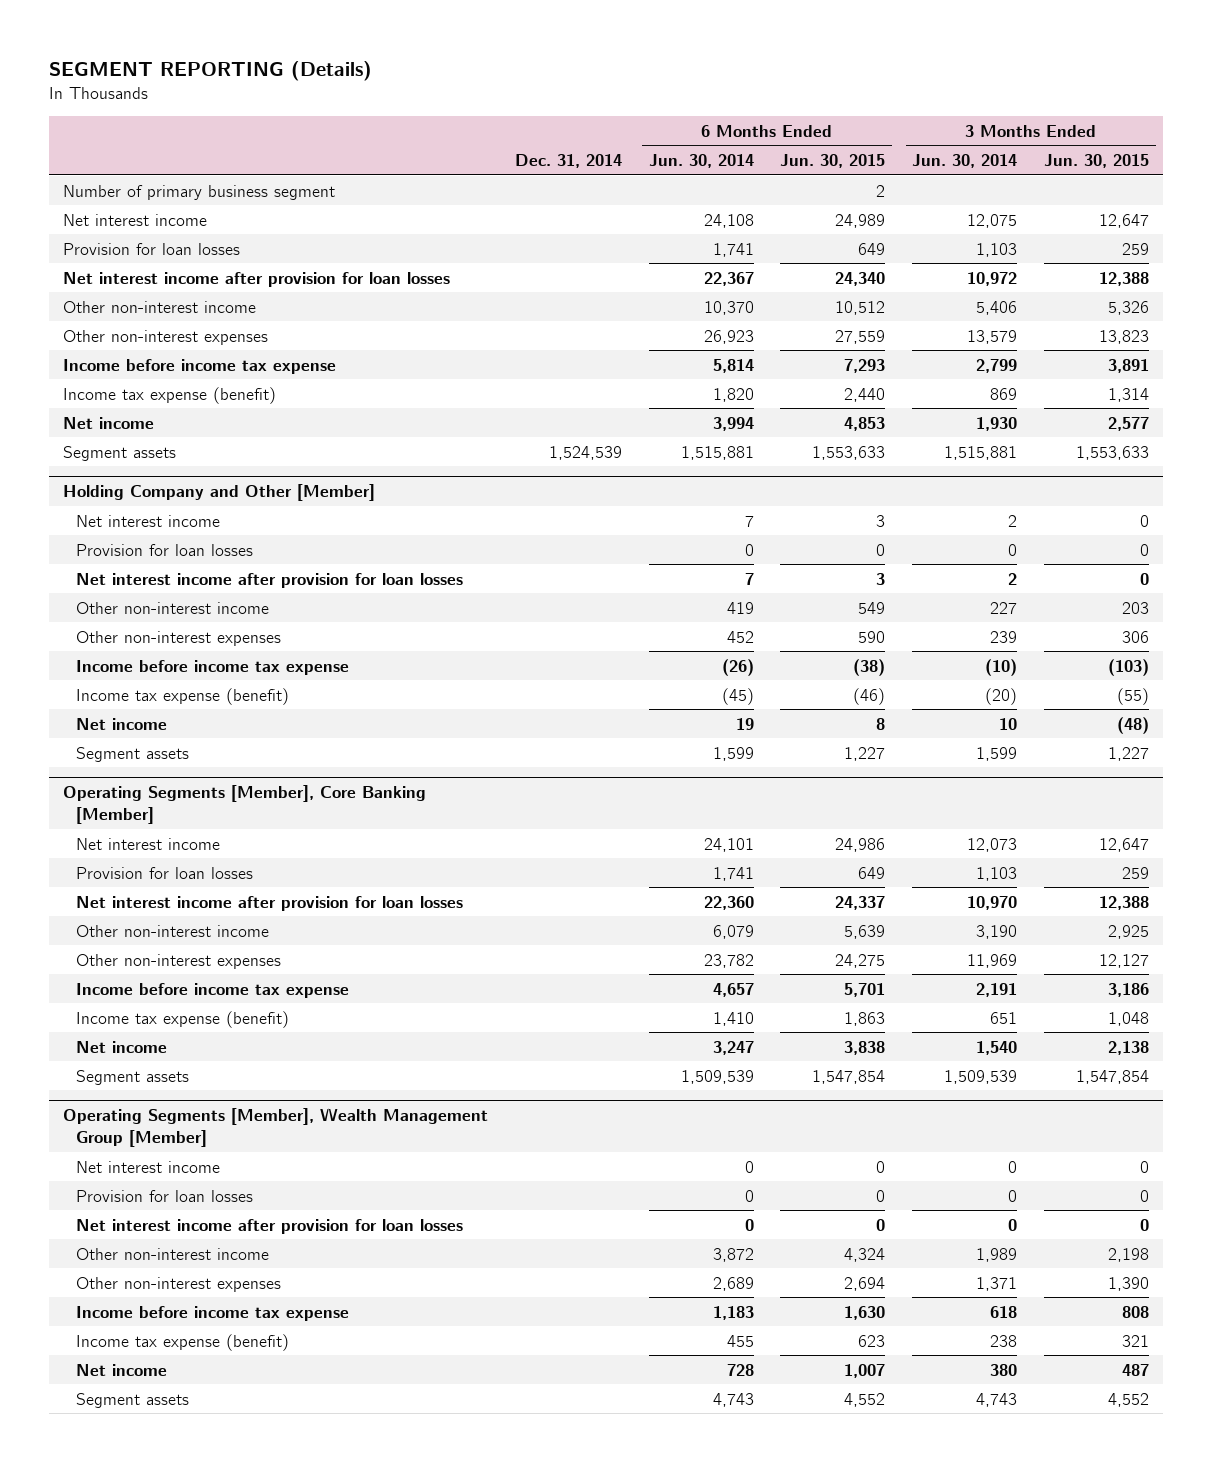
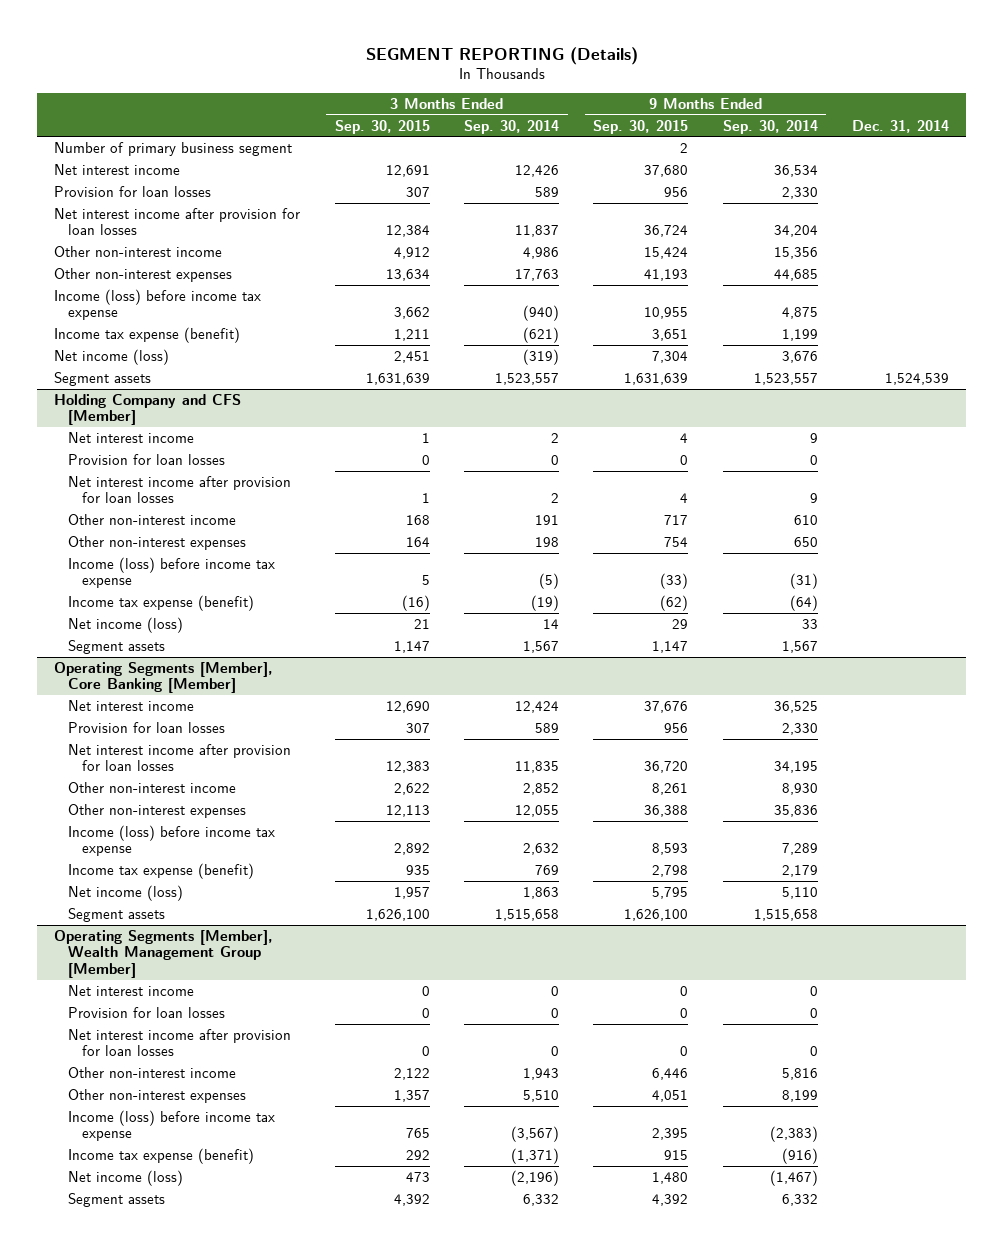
- | Dec. 31, 2014 | 6 Months Ended Jun. 30, 2014 | 6 Months Ended Jun. 30, 2015 | 3 Months Ended Jun. 30, 2014 | 3 Months Ended Jun. 30, 2015
+ | 3 Months Ended Sep. 30, 2015 | 3 Months Ended Sep. 30, 2014 | 9 Months Ended Sep. 30, 2015 | 9 Months Ended Sep. 30, 2014 | Dec. 31, 2014
- Income before income tax expense | | 5,814 | 7,293 | 2,799 | 3,891
+ Income (loss) before income tax expense | 3,662 | (940) | 10,955 | 4,875 |
- Net income | | 3,994 | 4,853 | 1,930 | 2,577
+ Net income (loss) | 2,451 | (319) | 7,304 | 3,676 |
- Holding Company and Other [Member]
+ Holding Company and CFS [Member]
- Income before income tax expense | | (26) | (38) | (10) | (103)
+ Income (loss) before income tax expense | 5 | (5) | (33) | (31) |
- Net income | | 19 | 8 | 10 | (48)
+ Net income (loss) | 21 | 14 | 29 | 33 |
@ Operating Segments [Member], Core Banking [Member]
- Income before income tax expense | | 4,657 | 5,701 | 2,191 | 3,186
+ Income (loss) before income tax expense | 2,892 | 2,632 | 8,593 | 7,289 |
- Net income | | 3,247 | 3,838 | 1,540 | 2,138
+ Net income (loss) | 1,957 | 1,863 | 5,795 | 5,110 |
@ Operating Segments [Member], Wealth Management Group [Member]
- Income before income tax expense | | 1,183 | 1,630 | 618 | 808
+ Income (loss) before income tax expense | 765 | (3,567) | 2,395 | (2,383) |
- Net income | | 728 | 1,007 | 380 | 487
+ Net income (loss) | 473 | (2,196) | 1,480 | (1,467) |

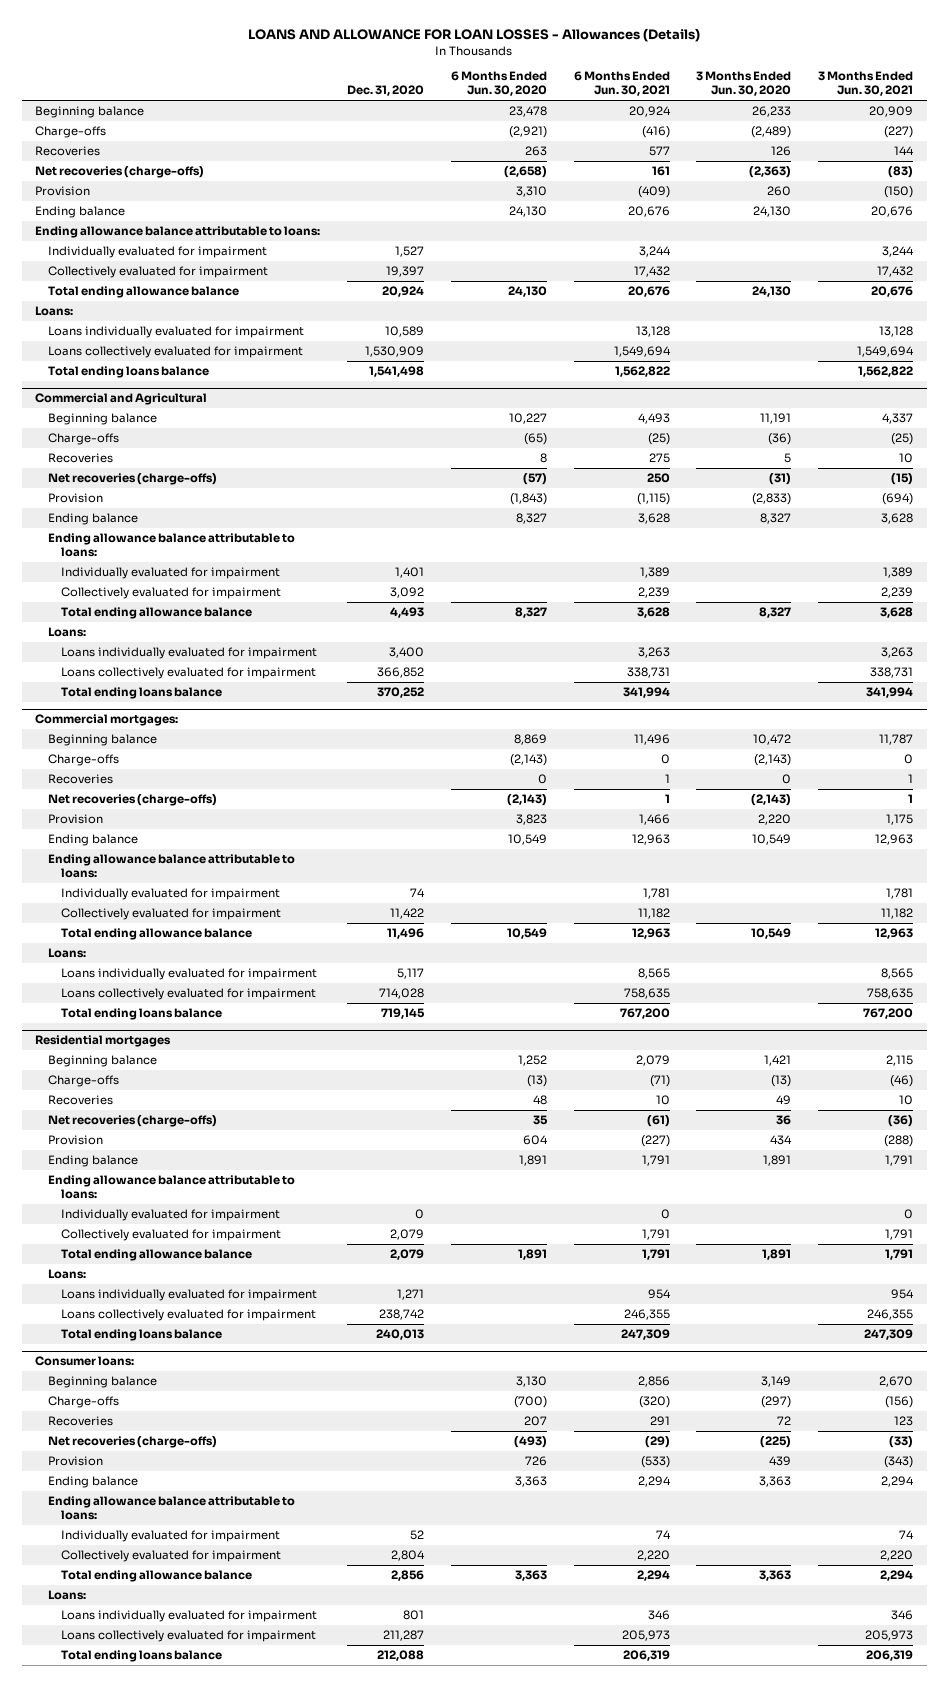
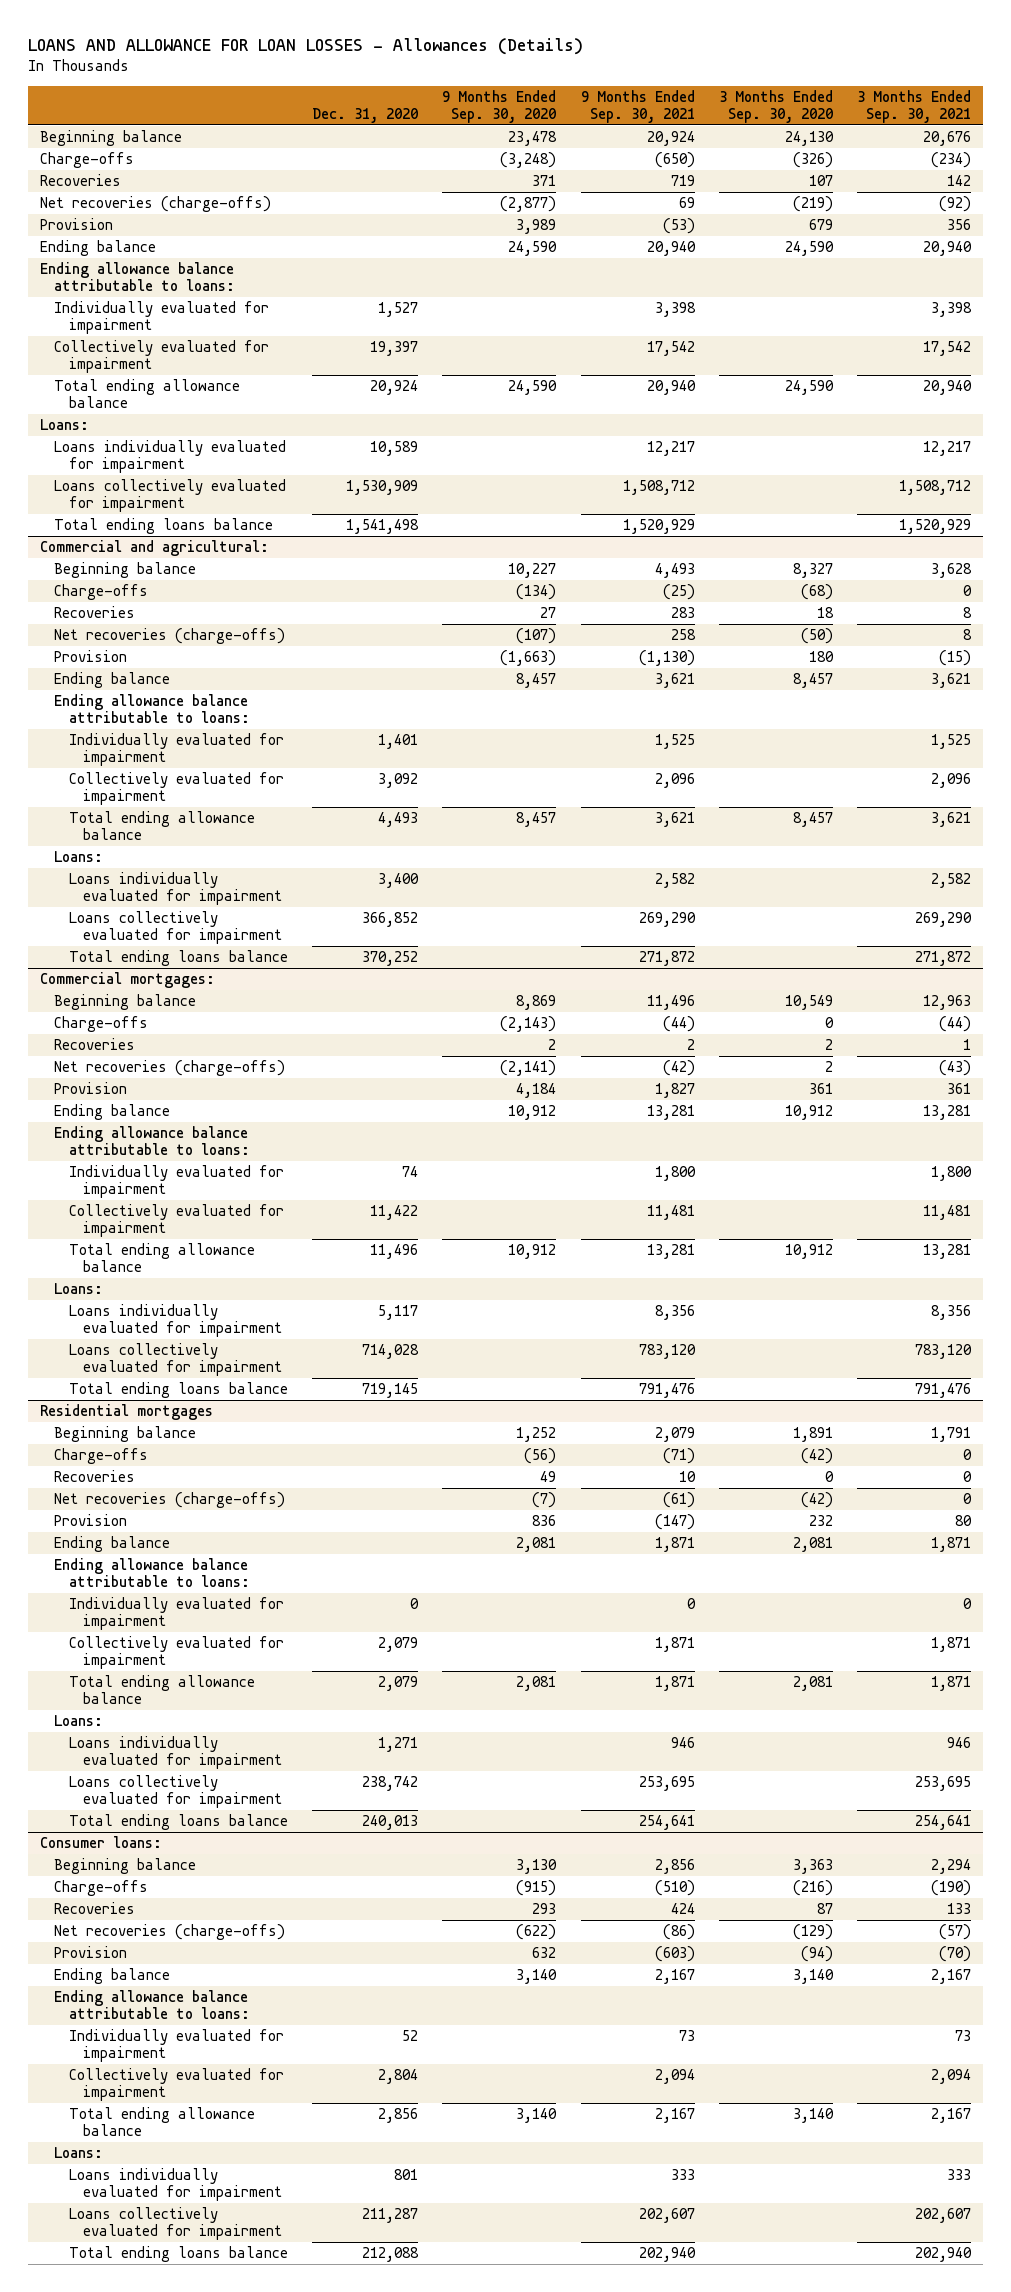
- | Dec. 31, 2020 | 6 Months Ended Jun. 30, 2020 | 6 Months Ended Jun. 30, 2021 | 3 Months Ended Jun. 30, 2020 | 3 Months Ended Jun. 30, 2021
+ | Dec. 31, 2020 | 9 Months Ended Sep. 30, 2020 | 9 Months Ended Sep. 30, 2021 | 3 Months Ended Sep. 30, 2020 | 3 Months Ended Sep. 30, 2021
- Commercial and Agricultural
+ Commercial and agricultural:

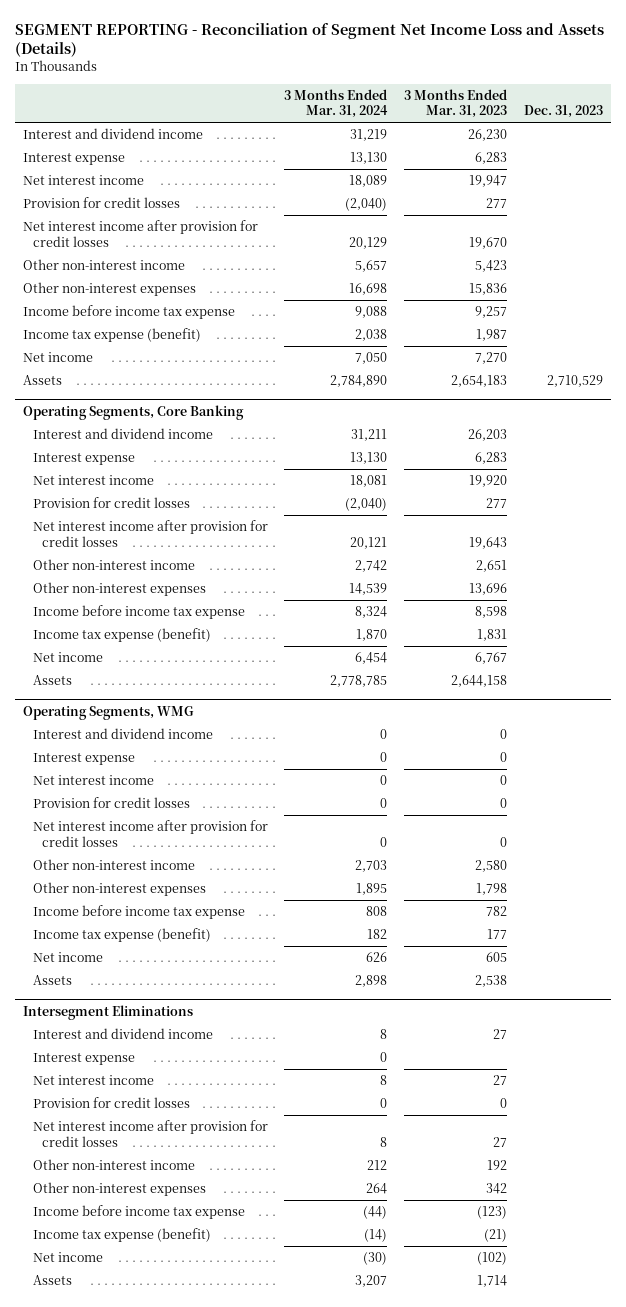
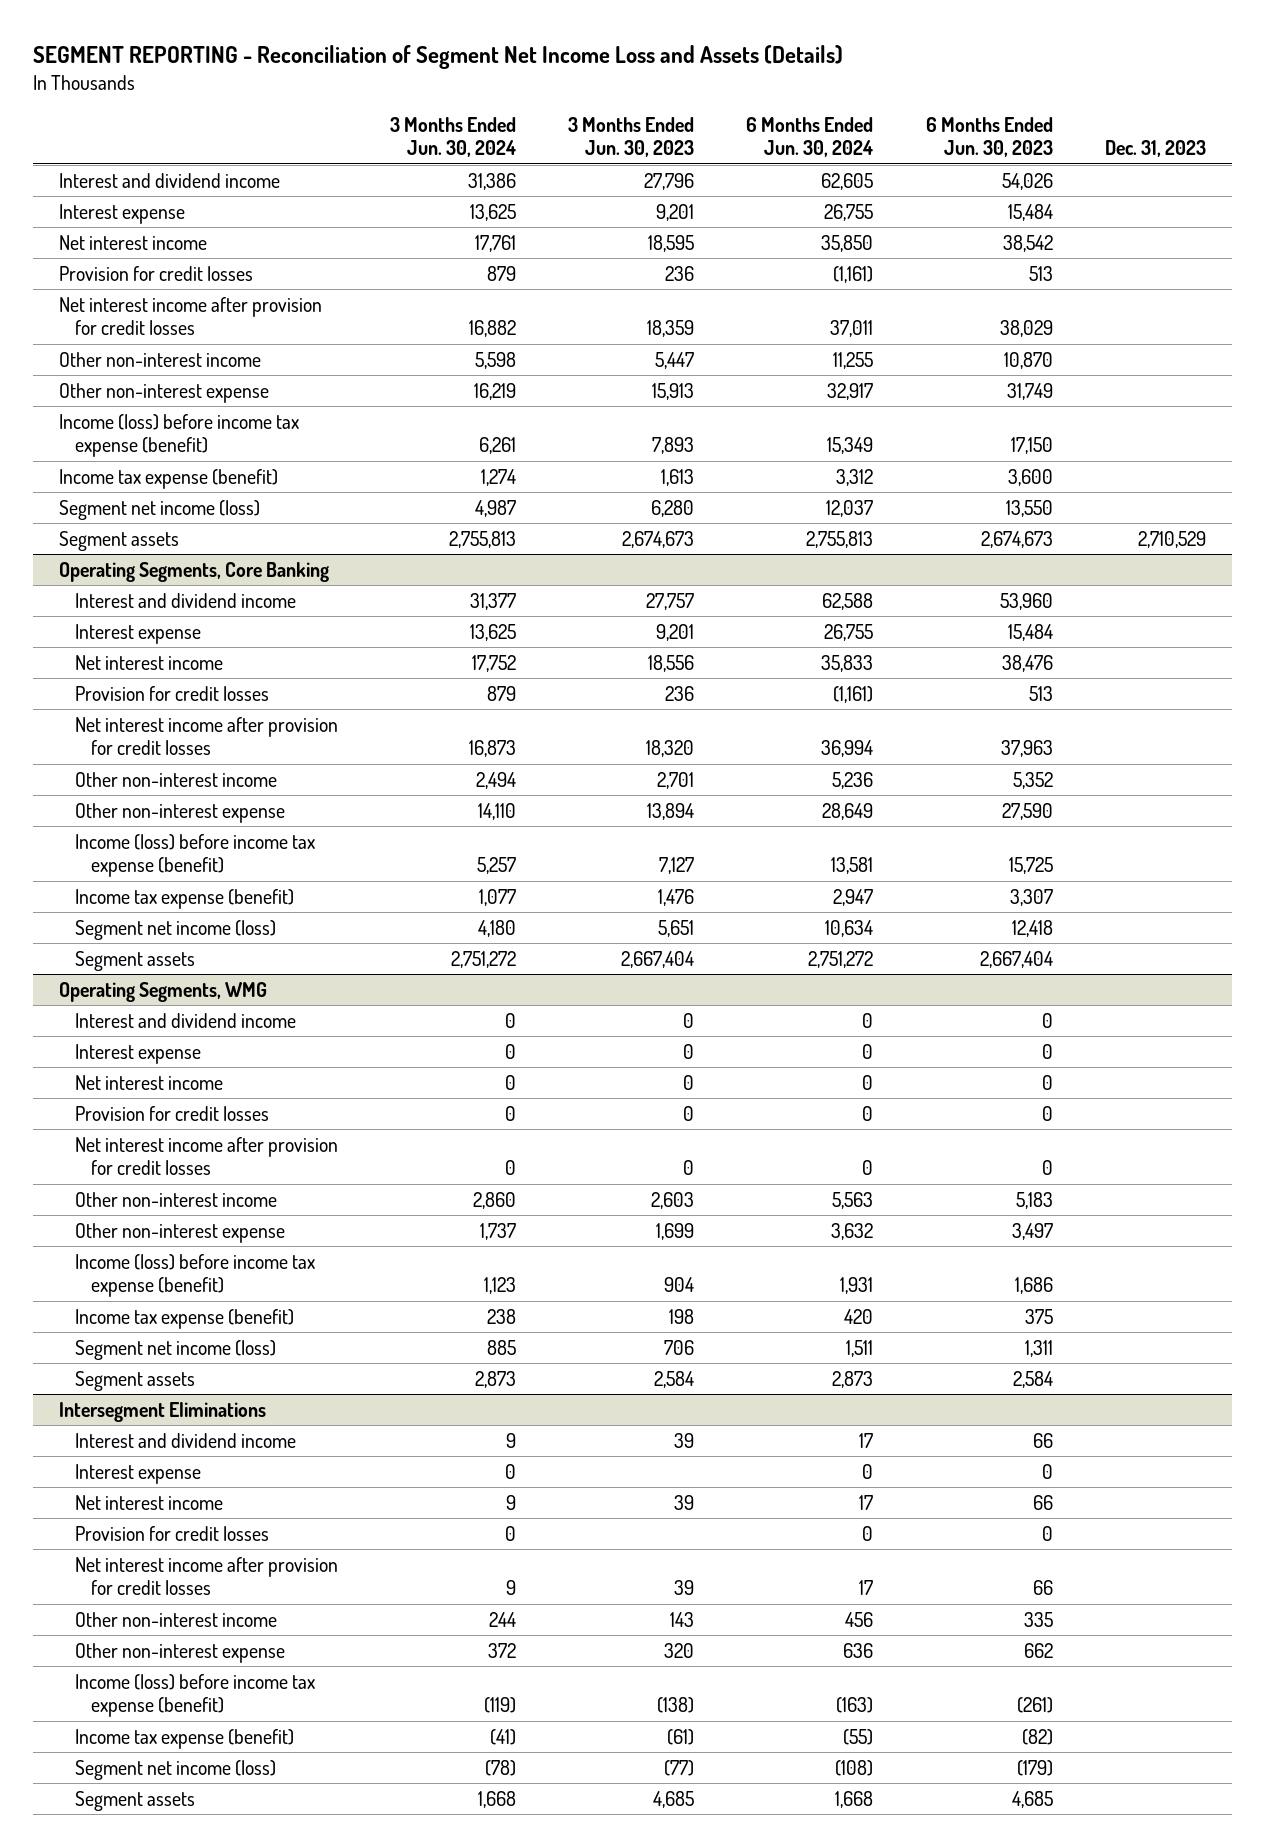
- | 3 Months Ended Mar. 31, 2024 | 3 Months Ended Mar. 31, 2023 | Dec. 31, 2023
+ | 3 Months Ended Jun. 30, 2024 | 3 Months Ended Jun. 30, 2023 | 6 Months Ended Jun. 30, 2024 | 6 Months Ended Jun. 30, 2023 | Dec. 31, 2023
- Other non-interest expenses | 16,698 | 15,836 |
- Income before income tax expense | 9,088 | 9,257 |
+ Other non-interest expense | 16,219 | 15,913 | 32,917 | 31,749 |
+ Income (loss) before income tax expense (benefit) | 6,261 | 7,893 | 15,349 | 17,150 |
- Net income | 7,050 | 7,270 |
- Assets | 2,784,890 | 2,654,183 | 2,710,529
+ Segment net income (loss) | 4,987 | 6,280 | 12,037 | 13,550 |
+ Segment assets | 2,755,813 | 2,674,673 | 2,755,813 | 2,674,673 | 2,710,529
@ Operating Segments, Core Banking
- Other non-interest expenses | 14,539 | 13,696 |
- Income before income tax expense | 8,324 | 8,598 |
+ Other non-interest expense | 14,110 | 13,894 | 28,649 | 27,590 |
+ Income (loss) before income tax expense (benefit) | 5,257 | 7,127 | 13,581 | 15,725 |
- Net income | 6,454 | 6,767 |
- Assets | 2,778,785 | 2,644,158 |
+ Segment net income (loss) | 4,180 | 5,651 | 10,634 | 12,418 |
+ Segment assets | 2,751,272 | 2,667,404 | 2,751,272 | 2,667,404 |
@ Operating Segments, WMG
- Other non-interest expenses | 1,895 | 1,798 |
- Income before income tax expense | 808 | 782 |
+ Other non-interest expense | 1,737 | 1,699 | 3,632 | 3,497 |
+ Income (loss) before income tax expense (benefit) | 1,123 | 904 | 1,931 | 1,686 |
- Net income | 626 | 605 |
- Assets | 2,898 | 2,538 |
+ Segment net income (loss) | 885 | 706 | 1,511 | 1,311 |
+ Segment assets | 2,873 | 2,584 | 2,873 | 2,584 |
@ Intersegment Eliminations
- Other non-interest expenses | 264 | 342 |
- Income before income tax expense | (44) | (123) |
+ Other non-interest expense | 372 | 320 | 636 | 662 |
+ Income (loss) before income tax expense (benefit) | (119) | (138) | (163) | (261) |
- Net income | (30) | (102) |
- Assets | 3,207 | 1,714 |
+ Segment net income (loss) | (78) | (77) | (108) | (179) |
+ Segment assets | 1,668 | 4,685 | 1,668 | 4,685 |

